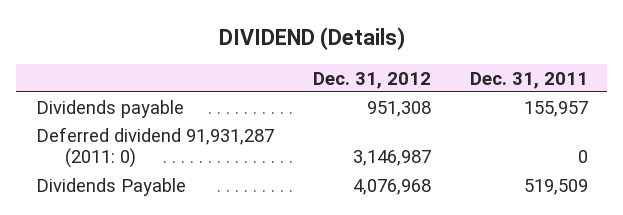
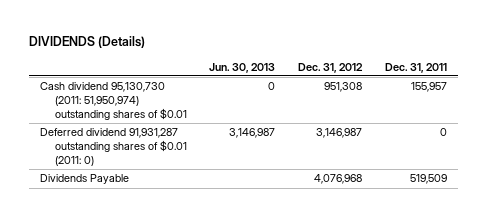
- DIVIDEND (Details)
+ DIVIDENDS (Details)
- | Dec. 31, 2012 | Dec. 31, 2011
+ | Jun. 30, 2013 | Dec. 31, 2012 | Dec. 31, 2011
- Dividends payable | 951,308 | 155,957
- Deferred dividend 91,931,287 (2011: 0) | 3,146,987 | 0
+ Cash dividend 95,130,730 (2011: 51,950,974) outstanding shares of $0.01 | 0 | 951,308 | 155,957
+ Deferred dividend 91,931,287 outstanding shares of $0.01 (2011: 0) | 3,146,987 | 3,146,987 | 0

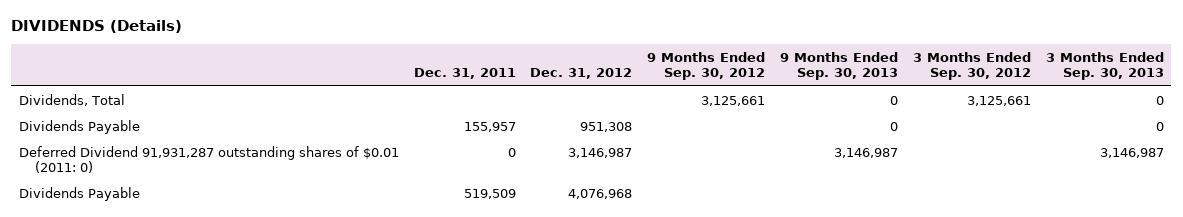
- | Jun. 30, 2013 | Dec. 31, 2012 | Dec. 31, 2011
+ | Dec. 31, 2011 | Dec. 31, 2012 | 9 Months Ended Sep. 30, 2012 | 9 Months Ended Sep. 30, 2013 | 3 Months Ended Sep. 30, 2012 | 3 Months Ended Sep. 30, 2013
- Cash dividend 95,130,730 (2011: 51,950,974) outstanding shares of $0.01 | 0 | 951,308 | 155,957
- Deferred dividend 91,931,287 outstanding shares of $0.01 (2011: 0) | 3,146,987 | 3,146,987 | 0
+ Dividends, Total | | | 3,125,661 | 0 | 3,125,661 | 0
+ Dividends Payable | 155,957 | 951,308 | | 0 | | 0
+ Deferred Dividend 91,931,287 outstanding shares of $0.01 (2011: 0) | 0 | 3,146,987 | | 3,146,987 | | 3,146,987

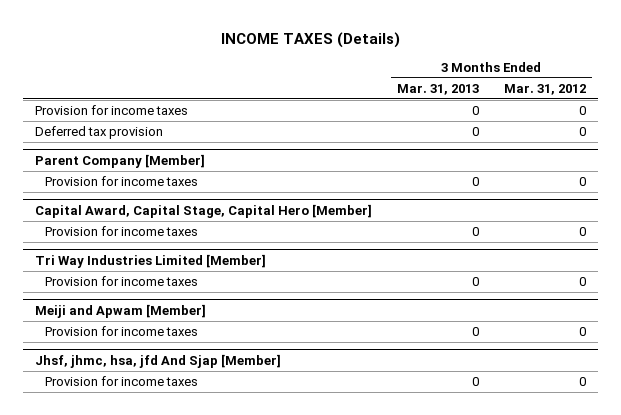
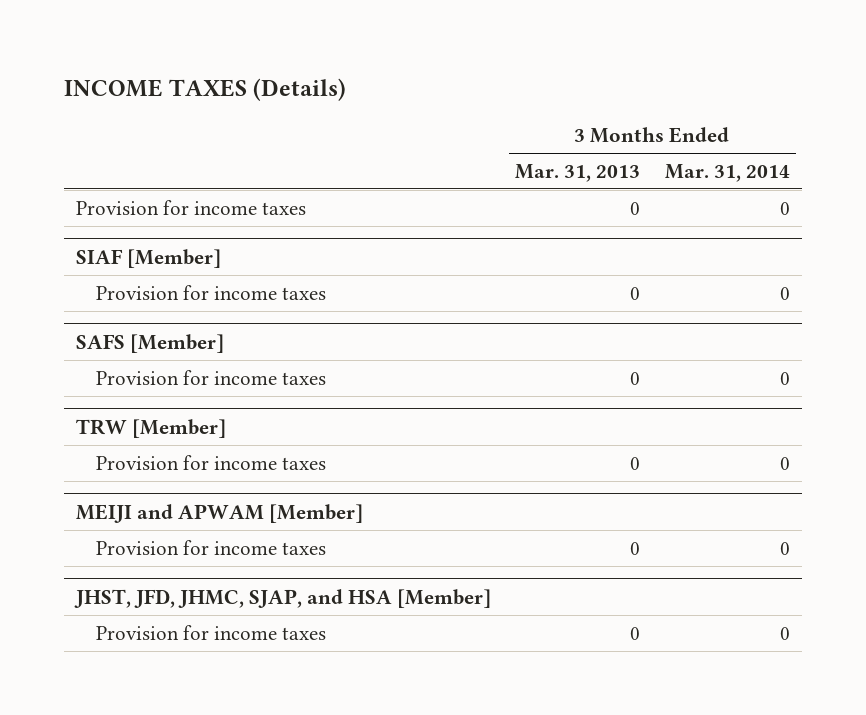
- | 3 Months Ended Mar. 31, 2013 | 3 Months Ended Mar. 31, 2012
+ | 3 Months Ended Mar. 31, 2013 | 3 Months Ended Mar. 31, 2014
- Deferred tax provision | 0 | 0
- Parent Company [Member]
+ SIAF [Member]
- Capital Award, Capital Stage, Capital Hero [Member]
+ SAFS [Member]
- Tri Way Industries Limited [Member]
+ TRW [Member]
- Meiji and Apwam [Member]
+ MEIJI and APWAM [Member]
- Jhsf, jhmc, hsa, jfd And Sjap [Member]
+ JHST, JFD, JHMC, SJAP, and HSA [Member]

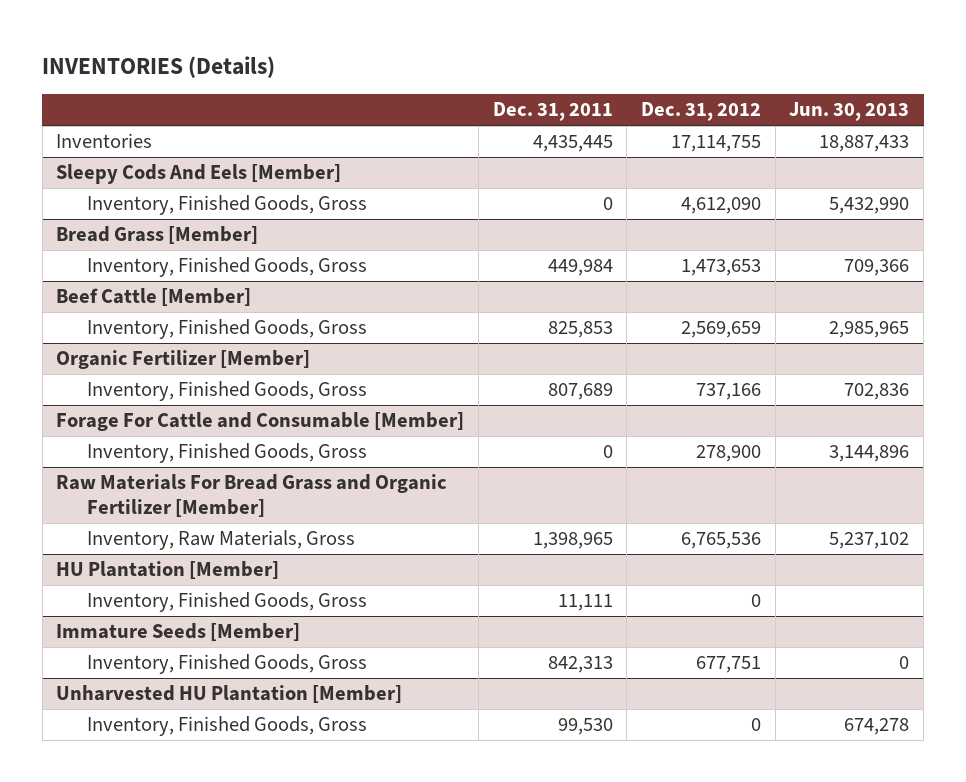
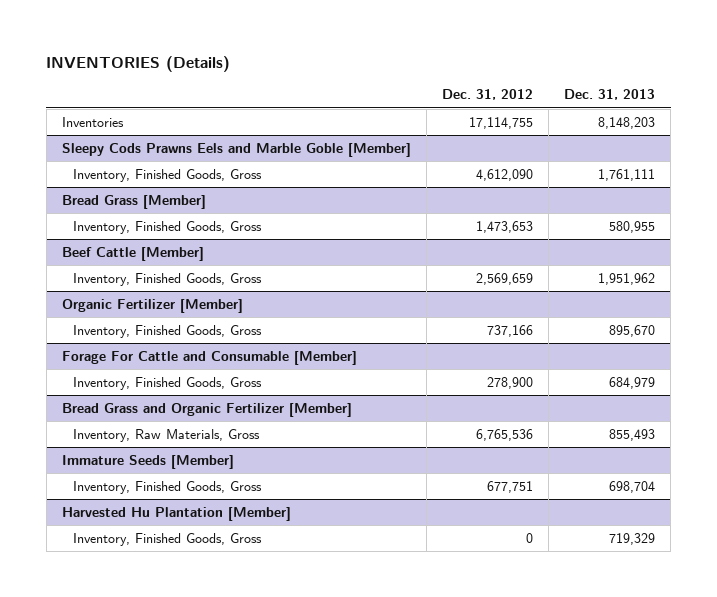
- | Dec. 31, 2011 | Dec. 31, 2012 | Jun. 30, 2013
+ | Dec. 31, 2012 | Dec. 31, 2013
- Sleepy Cods And Eels [Member]
+ Sleepy Cods Prawns Eels and Marble Goble [Member]
- Raw Materials For Bread Grass and Organic Fertilizer [Member]
+ Bread Grass and Organic Fertilizer [Member]
- HU Plantation [Member]
- Inventory, Finished Goods, Gross | 11,111 | 0 |
- Unharvested HU Plantation [Member]
+ Harvested Hu Plantation [Member]

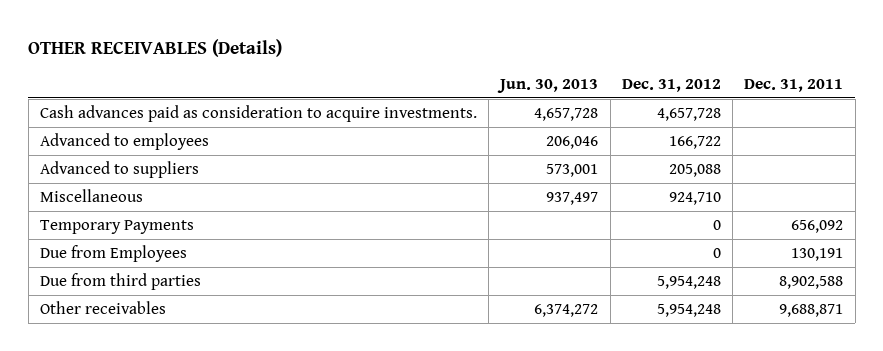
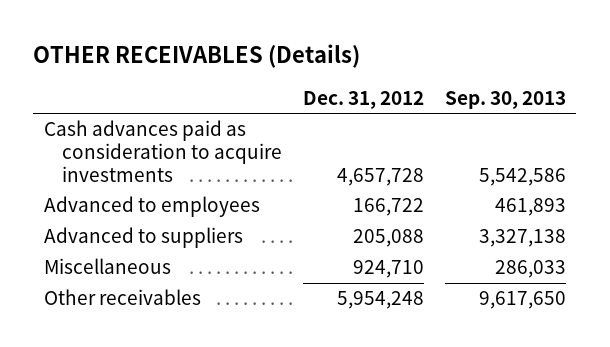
- | Jun. 30, 2013 | Dec. 31, 2012 | Dec. 31, 2011
+ | Dec. 31, 2012 | Sep. 30, 2013
- Cash advances paid as consideration to acquire investments. | 4,657,728 | 4,657,728 |
+ Cash advances paid as consideration to acquire investments | 4,657,728 | 5,542,586
- Temporary Payments | | 0 | 656,092
- Due from Employees | | 0 | 130,191
- Due from third parties | | 5,954,248 | 8,902,588

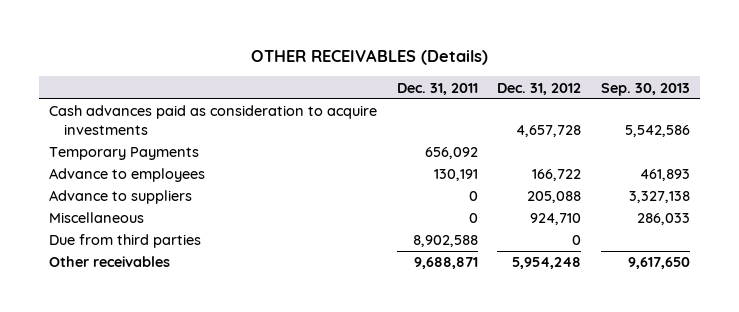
- | Dec. 31, 2012 | Sep. 30, 2013
+ | Dec. 31, 2011 | Dec. 31, 2012 | Sep. 30, 2013
- Advanced to employees | 166,722 | 461,893
- Advanced to suppliers | 205,088 | 3,327,138
+ Temporary Payments | 656,092 | |
+ Advance to employees | 130,191 | 166,722 | 461,893
+ Advance to suppliers | 0 | 205,088 | 3,327,138
+ Due from third parties | 8,902,588 | 0 |

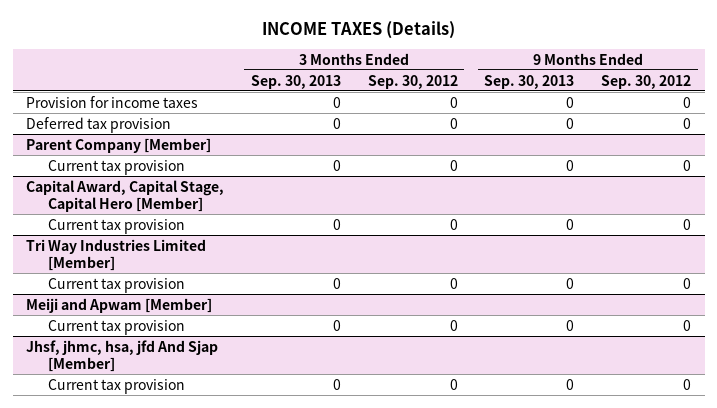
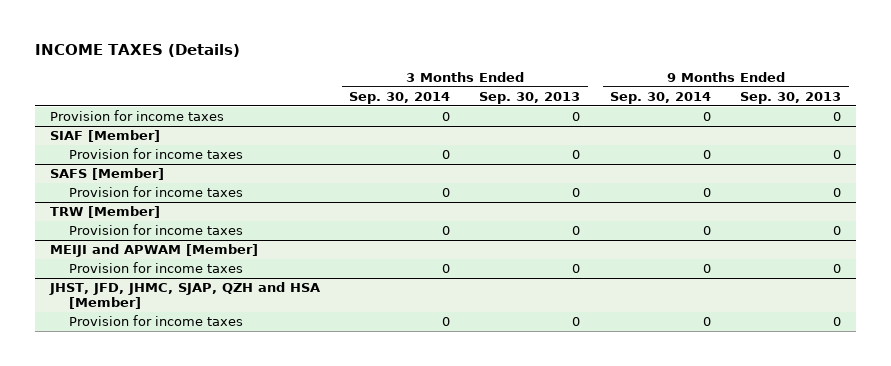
- | 3 Months Ended Sep. 30, 2013 | 3 Months Ended Sep. 30, 2012 | 9 Months Ended Sep. 30, 2013 | 9 Months Ended Sep. 30, 2012
+ | 3 Months Ended Sep. 30, 2014 | 3 Months Ended Sep. 30, 2013 | 9 Months Ended Sep. 30, 2014 | 9 Months Ended Sep. 30, 2013
- Deferred tax provision | 0 | 0 | 0 | 0
- Parent Company [Member]
- Current tax provision | 0 | 0 | 0 | 0
- Capital Award, Capital Stage, Capital Hero [Member]
- Current tax provision | 0 | 0 | 0 | 0
- Tri Way Industries Limited [Member]
- Current tax provision | 0 | 0 | 0 | 0
- Meiji and Apwam [Member]
- Current tax provision | 0 | 0 | 0 | 0
- Jhsf, jhmc, hsa, jfd And Sjap [Member]
- Current tax provision | 0 | 0 | 0 | 0
+ SIAF [Member]
+ Provision for income taxes | 0 | 0 | 0 | 0
+ SAFS [Member]
+ Provision for income taxes | 0 | 0 | 0 | 0
+ TRW [Member]
+ Provision for income taxes | 0 | 0 | 0 | 0
+ MEIJI and APWAM [Member]
+ Provision for income taxes | 0 | 0 | 0 | 0
+ JHST, JFD, JHMC, SJAP, QZH and HSA [Member]
+ Provision for income taxes | 0 | 0 | 0 | 0

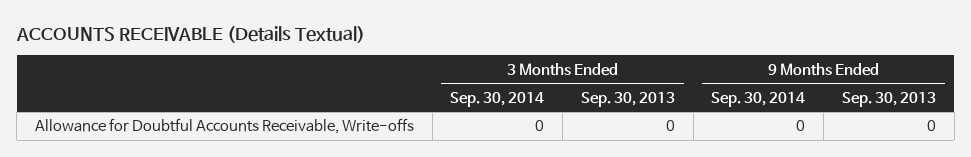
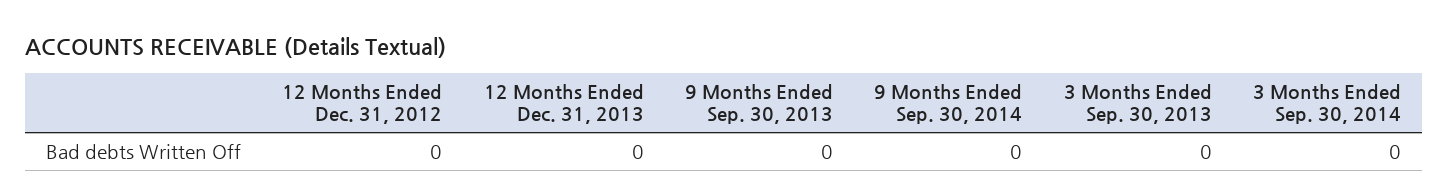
- | 3 Months Ended Sep. 30, 2014 | 3 Months Ended Sep. 30, 2013 | 9 Months Ended Sep. 30, 2014 | 9 Months Ended Sep. 30, 2013
+ | 12 Months Ended Dec. 31, 2012 | 12 Months Ended Dec. 31, 2013 | 9 Months Ended Sep. 30, 2013 | 9 Months Ended Sep. 30, 2014 | 3 Months Ended Sep. 30, 2013 | 3 Months Ended Sep. 30, 2014
- Allowance for Doubtful Accounts Receivable, Write-offs | 0 | 0 | 0 | 0
+ Bad debts Written Off | 0 | 0 | 0 | 0 | 0 | 0

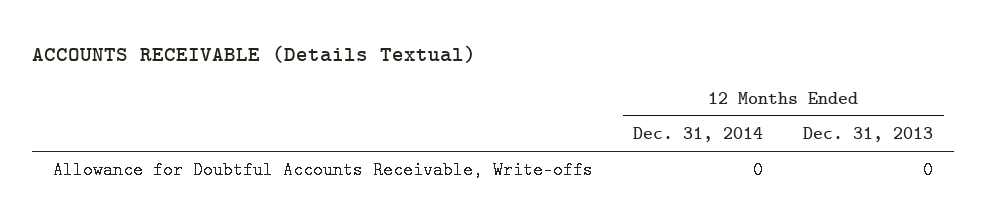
- | 12 Months Ended Dec. 31, 2012 | 12 Months Ended Dec. 31, 2013 | 9 Months Ended Sep. 30, 2013 | 9 Months Ended Sep. 30, 2014 | 3 Months Ended Sep. 30, 2013 | 3 Months Ended Sep. 30, 2014
+ | 12 Months Ended Dec. 31, 2014 | 12 Months Ended Dec. 31, 2013
- Bad debts Written Off | 0 | 0 | 0 | 0 | 0 | 0
+ Allowance for Doubtful Accounts Receivable, Write-offs | 0 | 0

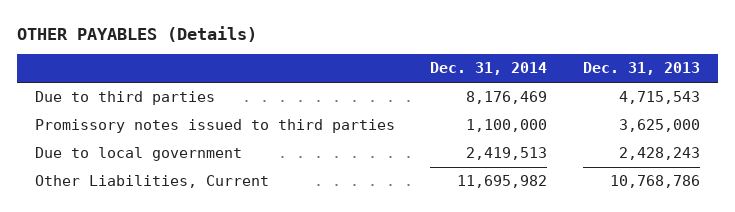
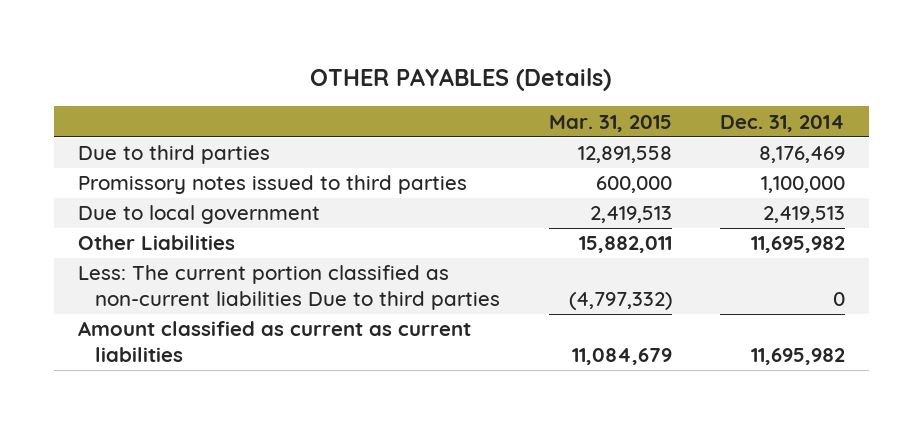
- | Dec. 31, 2014 | Dec. 31, 2013
+ | Mar. 31, 2015 | Dec. 31, 2014
- Other Liabilities, Current | 11,695,982 | 10,768,786
+ Other Liabilities | 15,882,011 | 11,695,982
+ Less: The current portion classified as non-current liabilities Due to third parties | (4,797,332) | 0
+ Amount classified as current as current liabilities | 11,084,679 | 11,695,982

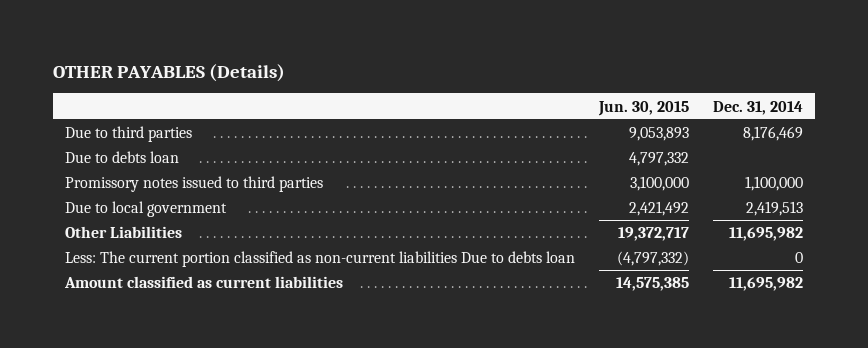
- | Mar. 31, 2015 | Dec. 31, 2014
+ | Jun. 30, 2015 | Dec. 31, 2014
+ Due to debts loan | 4,797,332 |
- Less: The current portion classified as non-current liabilities Due to third parties | (4,797,332) | 0
- Amount classified as current as current liabilities | 11,084,679 | 11,695,982
+ Less: The current portion classified as non-current liabilities Due to debts loan | (4,797,332) | 0
+ Amount classified as current liabilities | 14,575,385 | 11,695,982

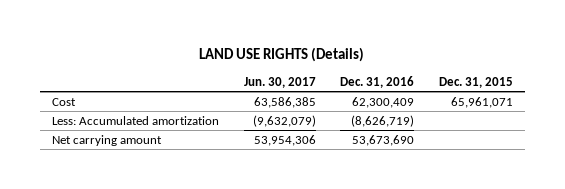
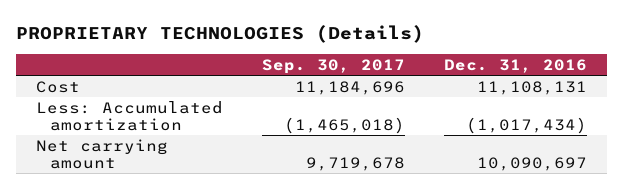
- LAND USE RIGHTS (Details)
+ PROPRIETARY TECHNOLOGIES (Details)
- | Jun. 30, 2017 | Dec. 31, 2016 | Dec. 31, 2015
+ | Sep. 30, 2017 | Dec. 31, 2016
- Cost | 63,586,385 | 62,300,409 | 65,961,071
- Less: Accumulated amortization | (9,632,079) | (8,626,719) |
- Net carrying amount | 53,954,306 | 53,673,690 |
+ Cost | 11,184,696 | 11,108,131
+ Less: Accumulated amortization | (1,465,018) | (1,017,434)
+ Net carrying amount | 9,719,678 | 10,090,697

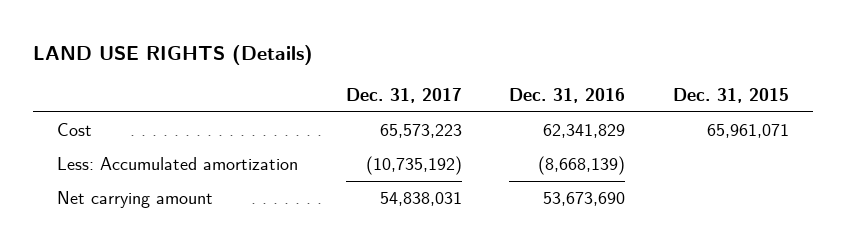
- PROPRIETARY TECHNOLOGIES (Details)
+ LAND USE RIGHTS (Details)
- | Sep. 30, 2017 | Dec. 31, 2016
+ | Dec. 31, 2017 | Dec. 31, 2016 | Dec. 31, 2015
- Cost | 11,184,696 | 11,108,131
- Less: Accumulated amortization | (1,465,018) | (1,017,434)
- Net carrying amount | 9,719,678 | 10,090,697
+ Cost | 65,573,223 | 62,341,829 | 65,961,071
+ Less: Accumulated amortization | (10,735,192) | (8,668,139) |
+ Net carrying amount | 54,838,031 | 53,673,690 |

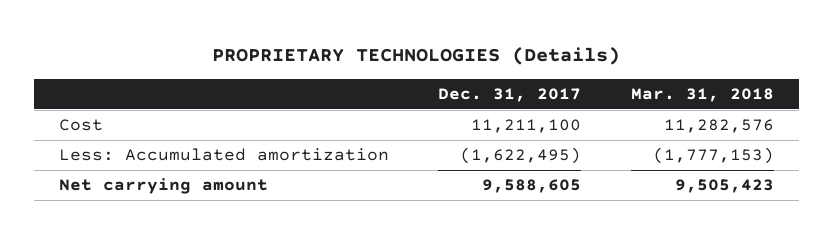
- LAND USE RIGHTS (Details)
+ PROPRIETARY TECHNOLOGIES (Details)
- | Dec. 31, 2017 | Dec. 31, 2016 | Dec. 31, 2015
+ | Dec. 31, 2017 | Mar. 31, 2018
- Cost | 65,573,223 | 62,341,829 | 65,961,071
- Less: Accumulated amortization | (10,735,192) | (8,668,139) |
- Net carrying amount | 54,838,031 | 53,673,690 |
+ Cost | 11,211,100 | 11,282,576
+ Less: Accumulated amortization | (1,622,495) | (1,777,153)
+ Net carrying amount | 9,588,605 | 9,505,423

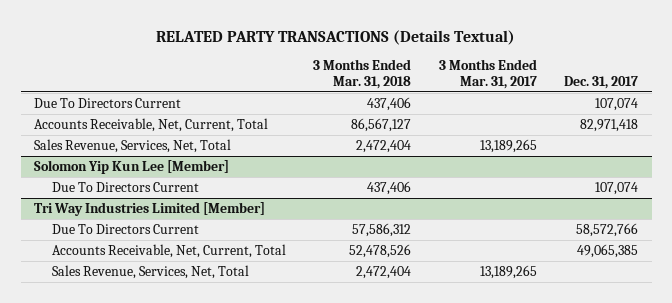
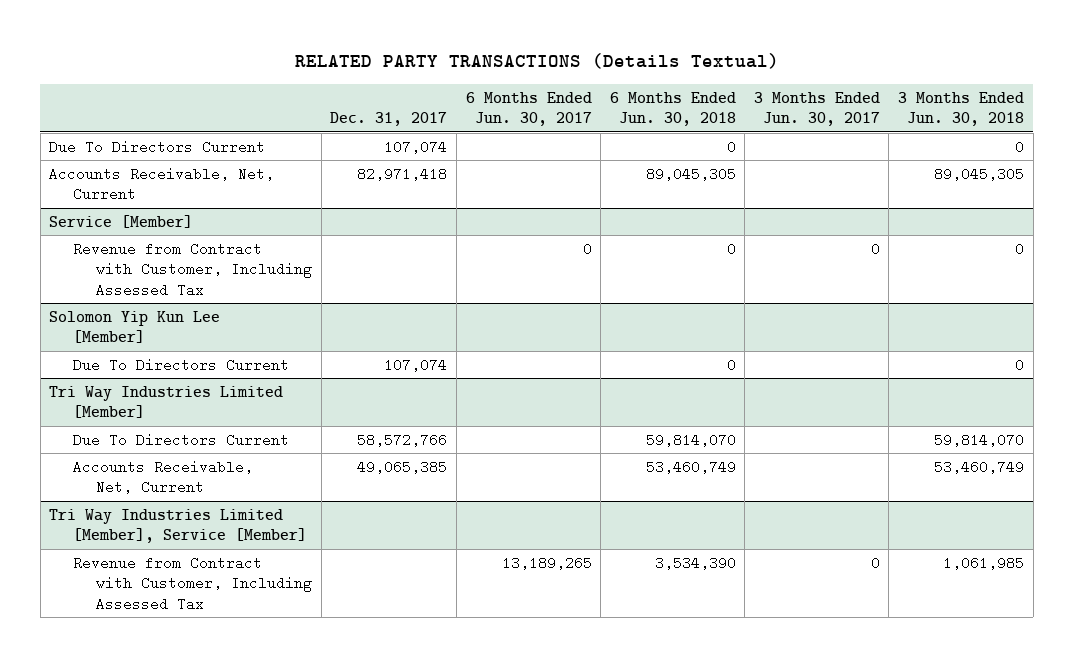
- | 3 Months Ended Mar. 31, 2018 | 3 Months Ended Mar. 31, 2017 | Dec. 31, 2017
+ | Dec. 31, 2017 | 6 Months Ended Jun. 30, 2017 | 6 Months Ended Jun. 30, 2018 | 3 Months Ended Jun. 30, 2017 | 3 Months Ended Jun. 30, 2018
- Accounts Receivable, Net, Current, Total | 86,567,127 | | 82,971,418
- Sales Revenue, Services, Net, Total | 2,472,404 | 13,189,265 |
+ Accounts Receivable, Net, Current | 82,971,418 | | 89,045,305 | | 89,045,305
+ Service [Member]
+ Revenue from Contract with Customer, Including Assessed Tax | | 0 | 0 | 0 | 0
@ Tri Way Industries Limited [Member]
- Accounts Receivable, Net, Current, Total | 52,478,526 | | 49,065,385
- Sales Revenue, Services, Net, Total | 2,472,404 | 13,189,265 |
+ Accounts Receivable, Net, Current | 49,065,385 | | 53,460,749 | | 53,460,749
+ Tri Way Industries Limited [Member], Service [Member]
+ Revenue from Contract with Customer, Including Assessed Tax | | 13,189,265 | 3,534,390 | 0 | 1,061,985

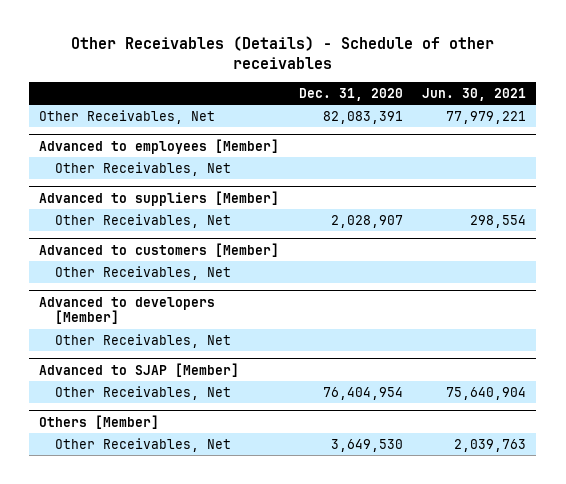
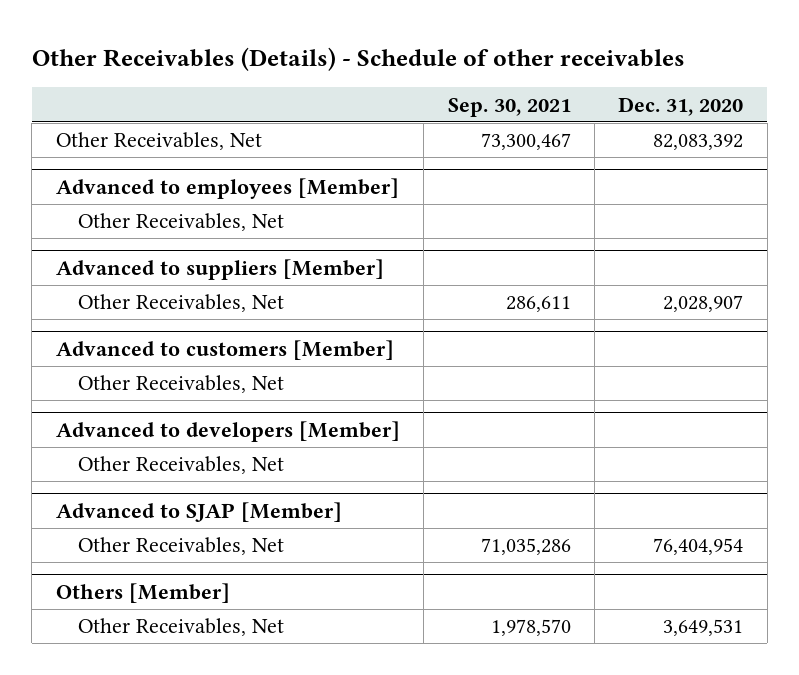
- | Dec. 31, 2020 | Jun. 30, 2021
+ | Sep. 30, 2021 | Dec. 31, 2020
- Other Receivables, Net | 82,083,391 | 77,979,221
+ Other Receivables, Net | 73,300,467 | 82,083,392
@ Others [Member]
- Other Receivables, Net | 3,649,530 | 2,039,763
+ Other Receivables, Net | 1,978,570 | 3,649,531

